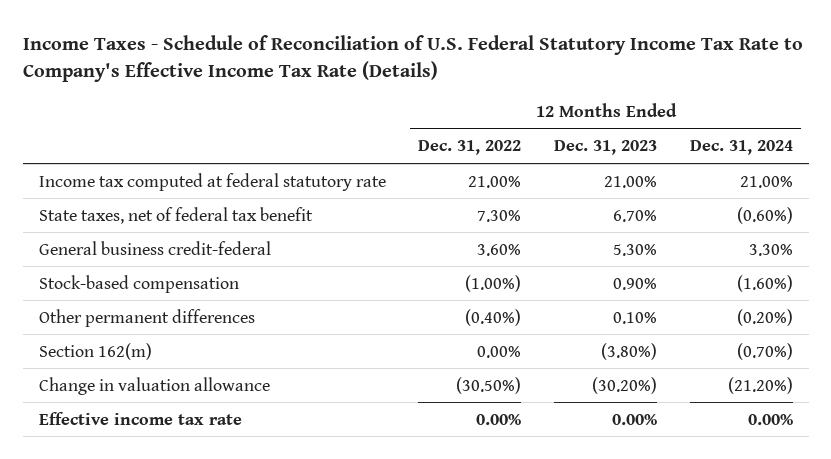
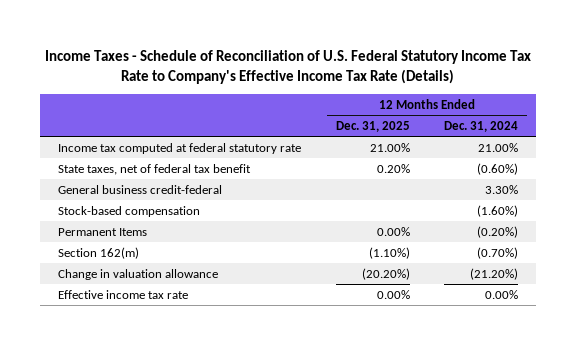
- | 12 Months Ended Dec. 31, 2022 | 12 Months Ended Dec. 31, 2023 | 12 Months Ended Dec. 31, 2024
+ | 12 Months Ended Dec. 31, 2025 | 12 Months Ended Dec. 31, 2024
- Other permanent differences | (0.40%) | 0.10% | (0.20%)
+ Permanent Items | 0.00% | (0.20%)

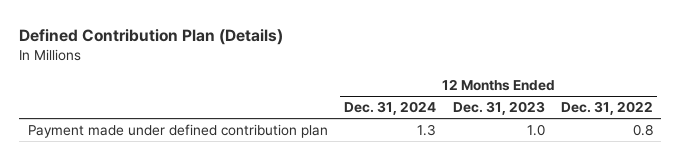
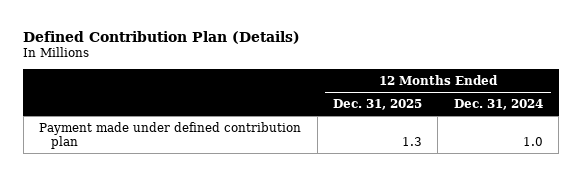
- | 12 Months Ended Dec. 31, 2024 | 12 Months Ended Dec. 31, 2023 | 12 Months Ended Dec. 31, 2022
+ | 12 Months Ended Dec. 31, 2025 | 12 Months Ended Dec. 31, 2024
- Payment made under defined contribution plan | 1.3 | 1.0 | 0.8
+ Payment made under defined contribution plan | 1.3 | 1.0

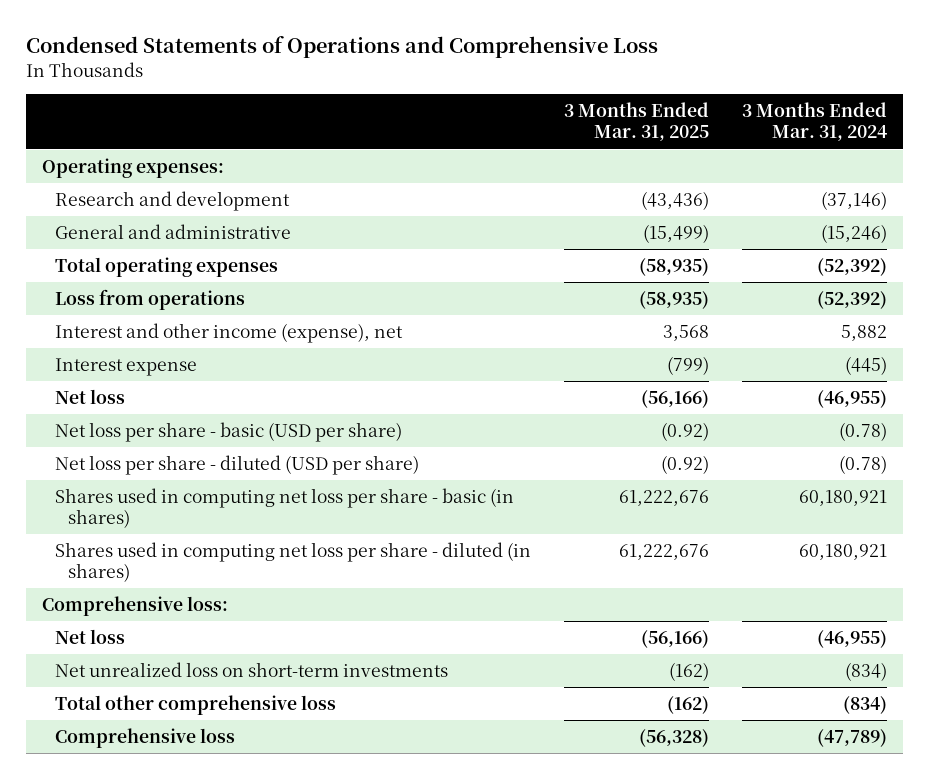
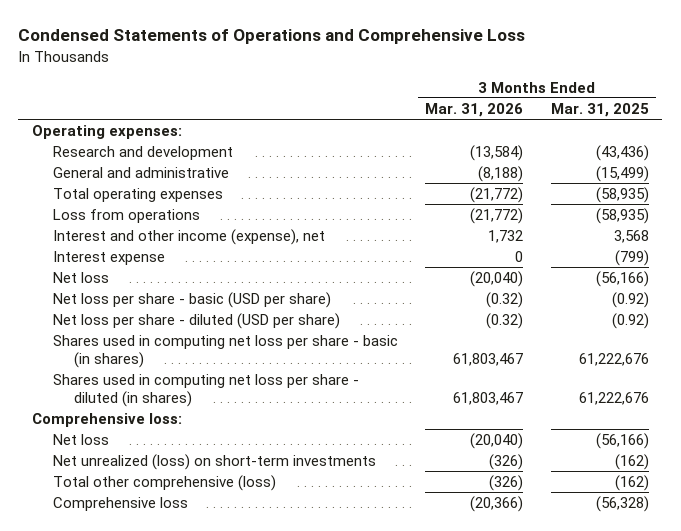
- | 3 Months Ended Mar. 31, 2025 | 3 Months Ended Mar. 31, 2024
+ | 3 Months Ended Mar. 31, 2026 | 3 Months Ended Mar. 31, 2025
- Net unrealized loss on short-term investments | (162) | (834)
- Total other comprehensive loss | (162) | (834)
+ Net unrealized (loss) on short-term investments | (326) | (162)
+ Total other comprehensive (loss) | (326) | (162)

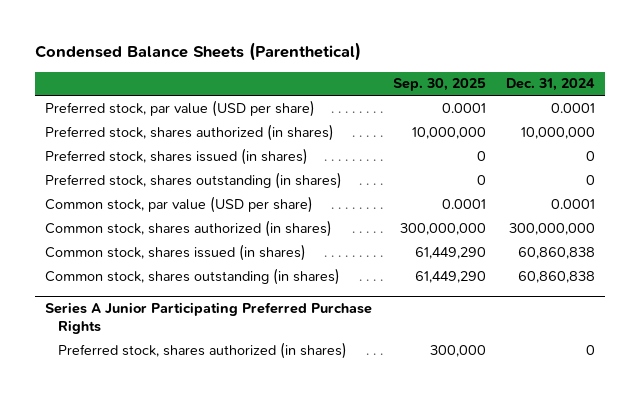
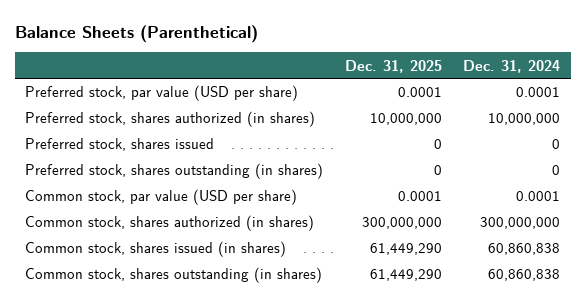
- Condensed Balance Sheets (Parenthetical)
+ Balance Sheets (Parenthetical)
- | Sep. 30, 2025 | Dec. 31, 2024
+ | Dec. 31, 2025 | Dec. 31, 2024
- Preferred stock, shares issued (in shares) | 0 | 0
+ Preferred stock, shares issued | 0 | 0
- Series A Junior Participating Preferred Purchase Rights
- Preferred stock, shares authorized (in shares) | 300,000 | 0

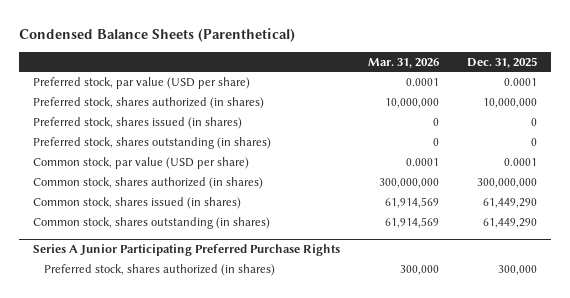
- Balance Sheets (Parenthetical)
+ Condensed Balance Sheets (Parenthetical)
- | Dec. 31, 2025 | Dec. 31, 2024
+ | Mar. 31, 2026 | Dec. 31, 2025
- Preferred stock, shares issued | 0 | 0
+ Preferred stock, shares issued (in shares) | 0 | 0
+ Series A Junior Participating Preferred Purchase Rights
+ Preferred stock, shares authorized (in shares) | 300,000 | 300,000

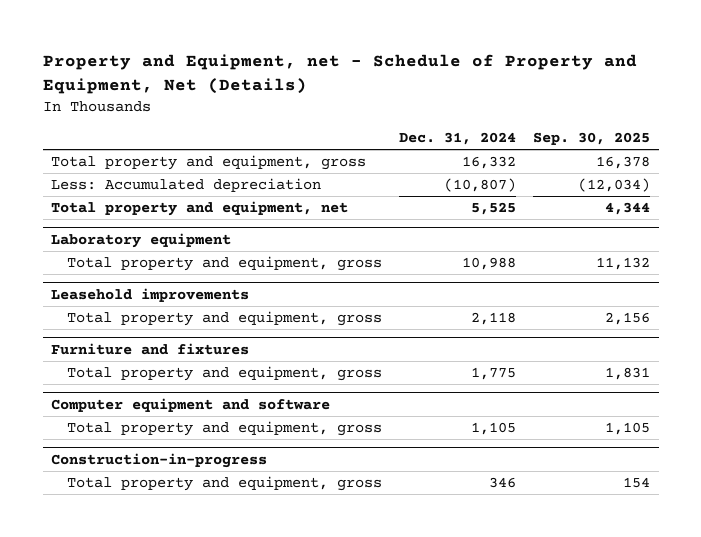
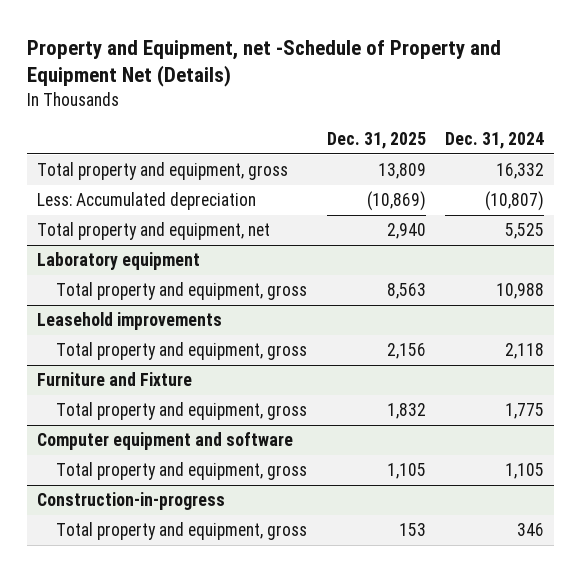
- Property and Equipment, net - Schedule of Property and Equipment, Net (Details)
+ Property and Equipment, net -Schedule of Property and Equipment Net (Details)
- | Dec. 31, 2024 | Sep. 30, 2025
+ | Dec. 31, 2025 | Dec. 31, 2024
- Furniture and fixtures
+ Furniture and Fixture

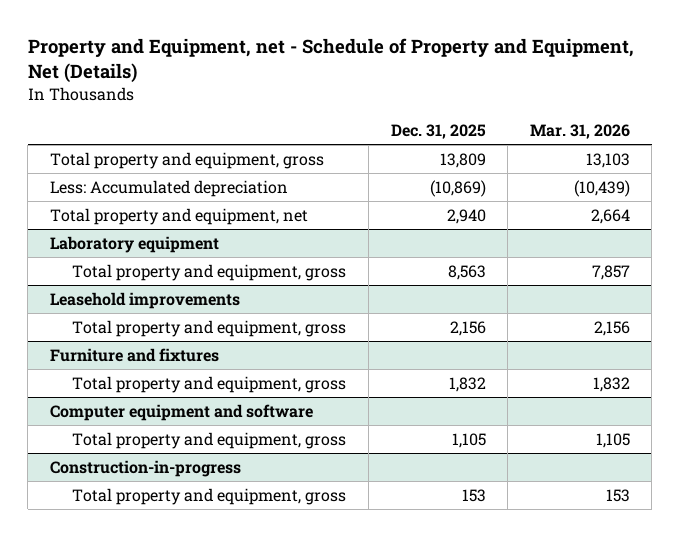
- Property and Equipment, net -Schedule of Property and Equipment Net (Details)
+ Property and Equipment, net - Schedule of Property and Equipment, Net (Details)
- | Dec. 31, 2025 | Dec. 31, 2024
+ | Dec. 31, 2025 | Mar. 31, 2026
- Furniture and Fixture
+ Furniture and fixtures

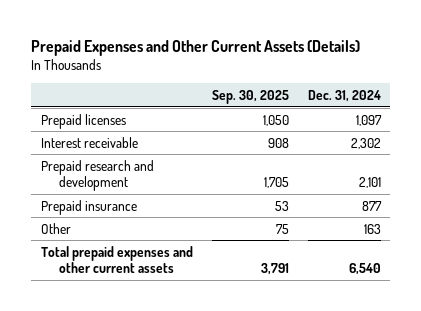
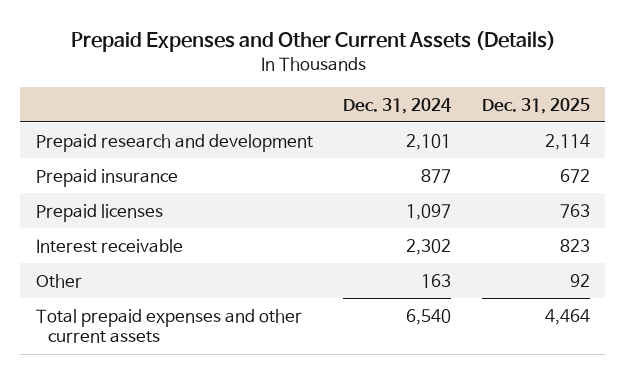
- | Sep. 30, 2025 | Dec. 31, 2024
+ | Dec. 31, 2024 | Dec. 31, 2025
moved down: Prepaid licenses | 1,097 | 763
moved down: Interest receivable | 2,302 | 823

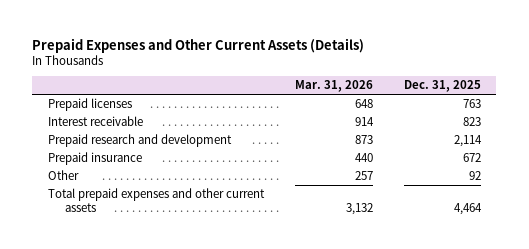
- | Dec. 31, 2024 | Dec. 31, 2025
+ | Mar. 31, 2026 | Dec. 31, 2025
moved down: Prepaid research and development | 873 | 2,114
moved down: Prepaid insurance | 440 | 672

